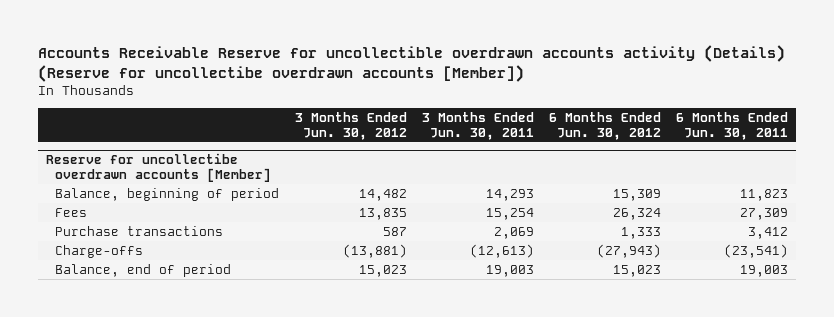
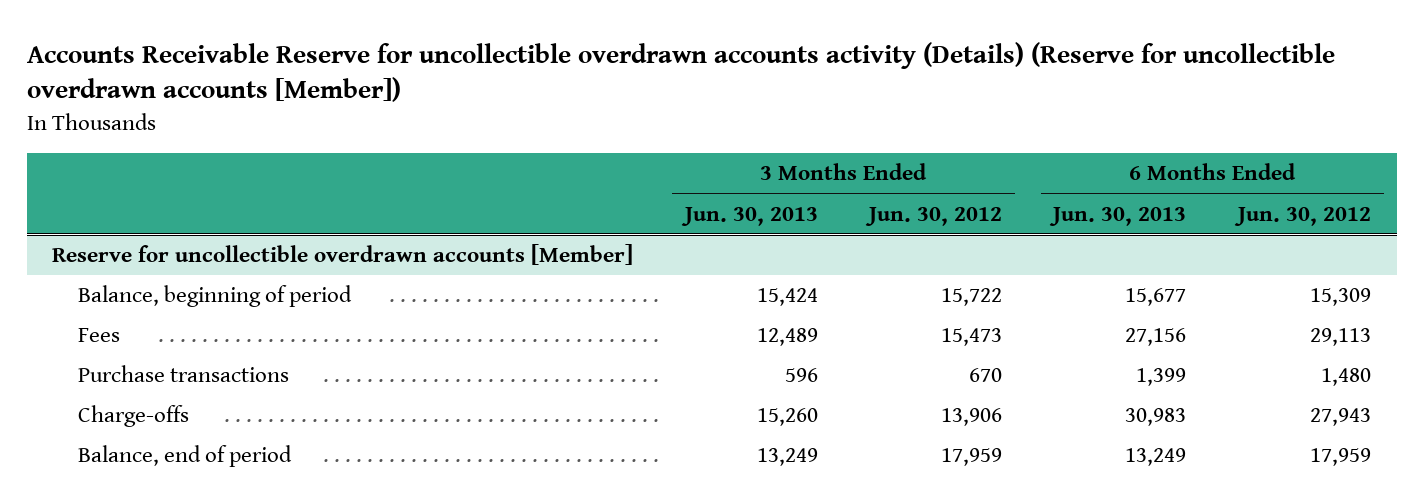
- Accounts Receivable Reserve for uncollectible overdrawn accounts activity (Details) (Reserve for uncollectibe overdrawn accounts [Member])
+ Accounts Receivable Reserve for uncollectible overdrawn accounts activity (Details) (Reserve for uncollectible overdrawn accounts [Member])
- | 3 Months Ended Jun. 30, 2012 | 3 Months Ended Jun. 30, 2011 | 6 Months Ended Jun. 30, 2012 | 6 Months Ended Jun. 30, 2011
+ | 3 Months Ended Jun. 30, 2013 | 3 Months Ended Jun. 30, 2012 | 6 Months Ended Jun. 30, 2013 | 6 Months Ended Jun. 30, 2012
- Reserve for uncollectibe overdrawn accounts [Member]
- Balance, beginning of period | 14,482 | 14,293 | 15,309 | 11,823
- Fees | 13,835 | 15,254 | 26,324 | 27,309
- Purchase transactions | 587 | 2,069 | 1,333 | 3,412
- Charge-offs | (13,881) | (12,613) | (27,943) | (23,541)
- Balance, end of period | 15,023 | 19,003 | 15,023 | 19,003
+ Reserve for uncollectible overdrawn accounts [Member]
+ Balance, beginning of period | 15,424 | 15,722 | 15,677 | 15,309
+ Fees | 12,489 | 15,473 | 27,156 | 29,113
+ Purchase transactions | 596 | 670 | 1,399 | 1,480
+ Charge-offs | 15,260 | 13,906 | 30,983 | 27,943
+ Balance, end of period | 13,249 | 17,959 | 13,249 | 17,959

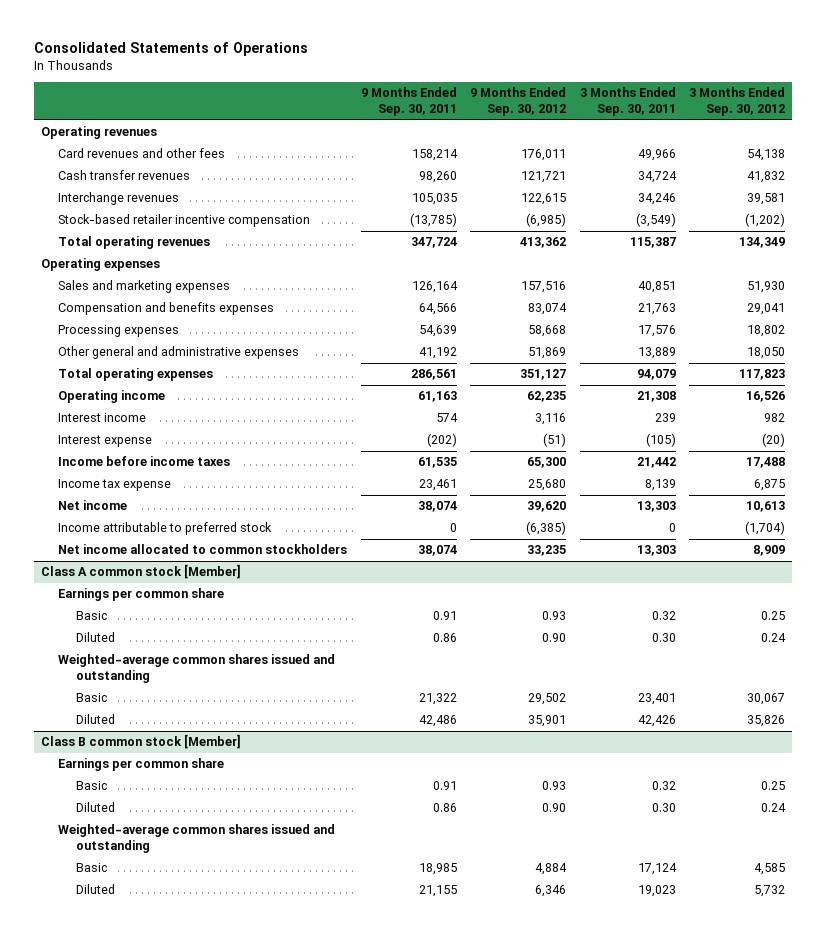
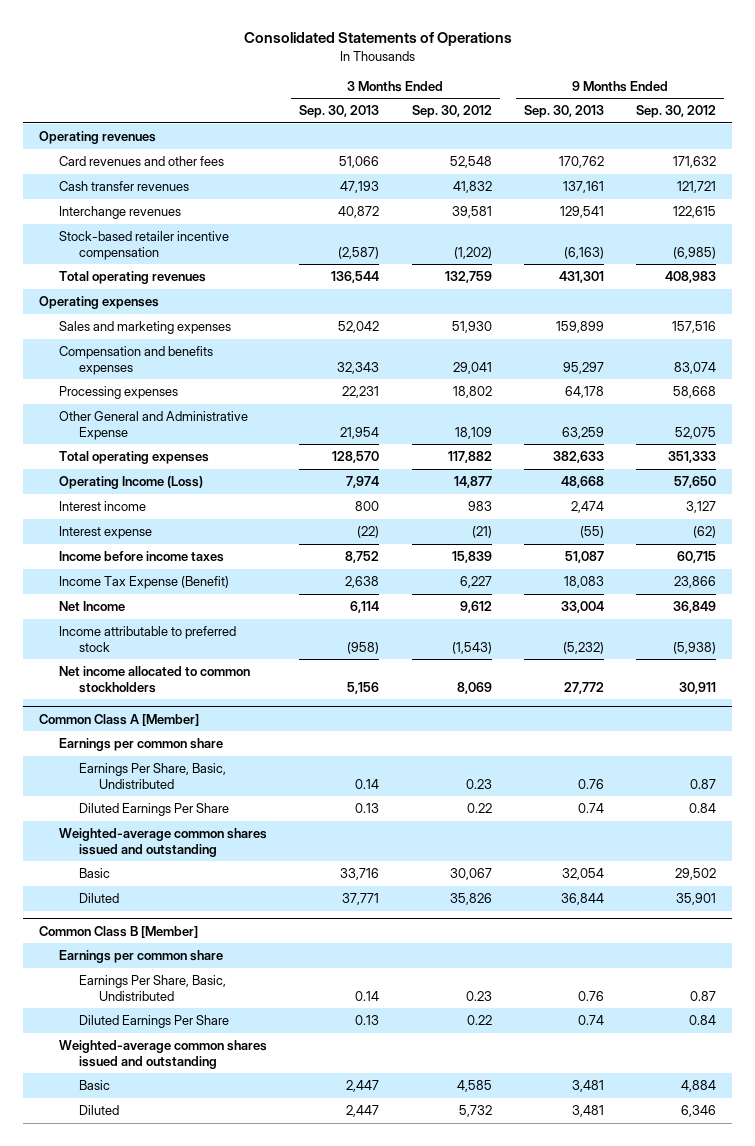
- | 9 Months Ended Sep. 30, 2011 | 9 Months Ended Sep. 30, 2012 | 3 Months Ended Sep. 30, 2011 | 3 Months Ended Sep. 30, 2012
+ | 3 Months Ended Sep. 30, 2013 | 3 Months Ended Sep. 30, 2012 | 9 Months Ended Sep. 30, 2013 | 9 Months Ended Sep. 30, 2012
- Card revenues and other fees | 158,214 | 176,011 | 49,966 | 54,138
+ Card revenues and other fees | 51,066 | 52,548 | 170,762 | 171,632
- Total operating revenues | 347,724 | 413,362 | 115,387 | 134,349
+ Total operating revenues | 136,544 | 132,759 | 431,301 | 408,983
- Other general and administrative expenses | 41,192 | 51,869 | 13,889 | 18,050
- Total operating expenses | 286,561 | 351,127 | 94,079 | 117,823
- Operating income | 61,163 | 62,235 | 21,308 | 16,526
- Interest income | 574 | 3,116 | 239 | 982
- Interest expense | (202) | (51) | (105) | (20)
- Income before income taxes | 61,535 | 65,300 | 21,442 | 17,488
- Income tax expense | 23,461 | 25,680 | 8,139 | 6,875
- Net income | 38,074 | 39,620 | 13,303 | 10,613
- Income attributable to preferred stock | 0 | (6,385) | 0 | (1,704)
- Net income allocated to common stockholders | 38,074 | 33,235 | 13,303 | 8,909
- Class A common stock [Member]
+ Other General and Administrative Expense | 21,954 | 18,109 | 63,259 | 52,075
+ Total operating expenses | 128,570 | 117,882 | 382,633 | 351,333
+ Operating Income (Loss) | 7,974 | 14,877 | 48,668 | 57,650
+ Interest income | 800 | 983 | 2,474 | 3,127
+ Interest expense | (22) | (21) | (55) | (62)
+ Income before income taxes | 8,752 | 15,839 | 51,087 | 60,715
+ Income Tax Expense (Benefit) | 2,638 | 6,227 | 18,083 | 23,866
+ Net Income | 6,114 | 9,612 | 33,004 | 36,849
+ Income attributable to preferred stock | (958) | (1,543) | (5,232) | (5,938)
+ Net income allocated to common stockholders | 5,156 | 8,069 | 27,772 | 30,911
+ Common Class A [Member]
- Basic | 0.91 | 0.93 | 0.32 | 0.25
- Diluted | 0.86 | 0.90 | 0.30 | 0.24
+ Earnings Per Share, Basic, Undistributed | 0.14 | 0.23 | 0.76 | 0.87
+ Diluted Earnings Per Share | 0.13 | 0.22 | 0.74 | 0.84
- Class B common stock [Member]
+ Common Class B [Member]
- Basic | 0.91 | 0.93 | 0.32 | 0.25
- Diluted | 0.86 | 0.90 | 0.30 | 0.24
+ Earnings Per Share, Basic, Undistributed | 0.14 | 0.23 | 0.76 | 0.87
+ Diluted Earnings Per Share | 0.13 | 0.22 | 0.74 | 0.84

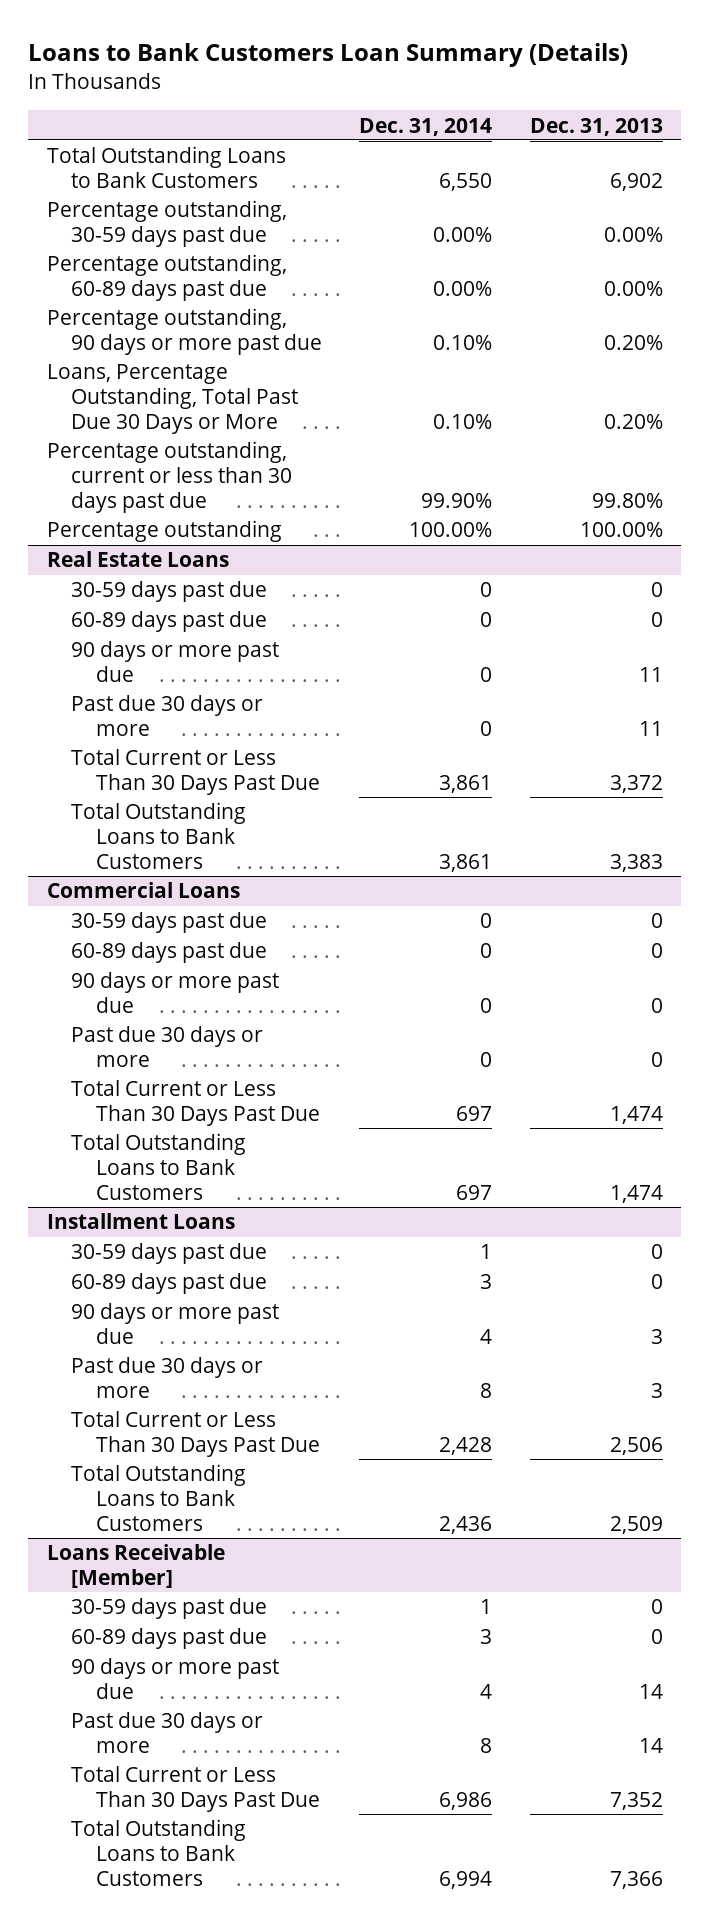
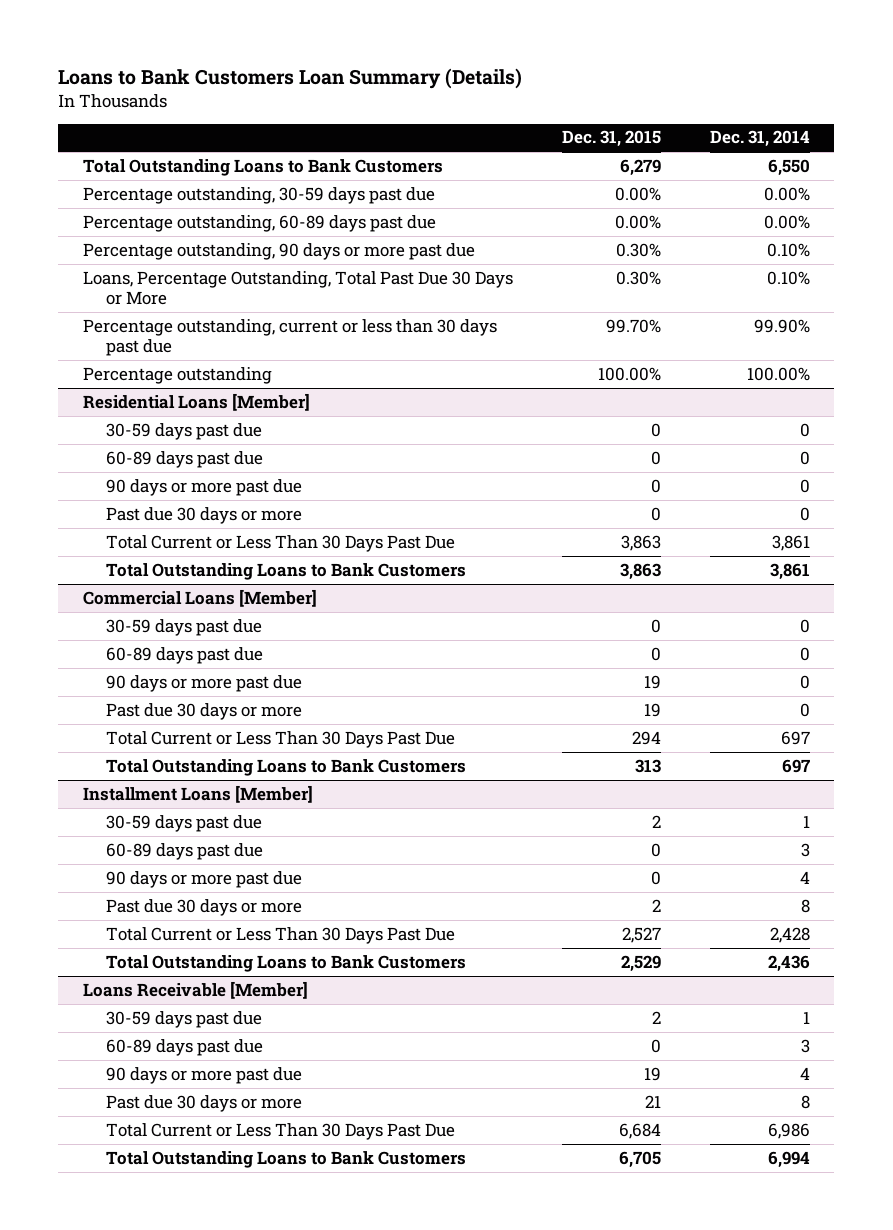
- | Dec. 31, 2014 | Dec. 31, 2013
+ | Dec. 31, 2015 | Dec. 31, 2014
- Real Estate Loans
+ Residential Loans [Member]
- Commercial Loans
+ Commercial Loans [Member]
- Installment Loans
+ Installment Loans [Member]

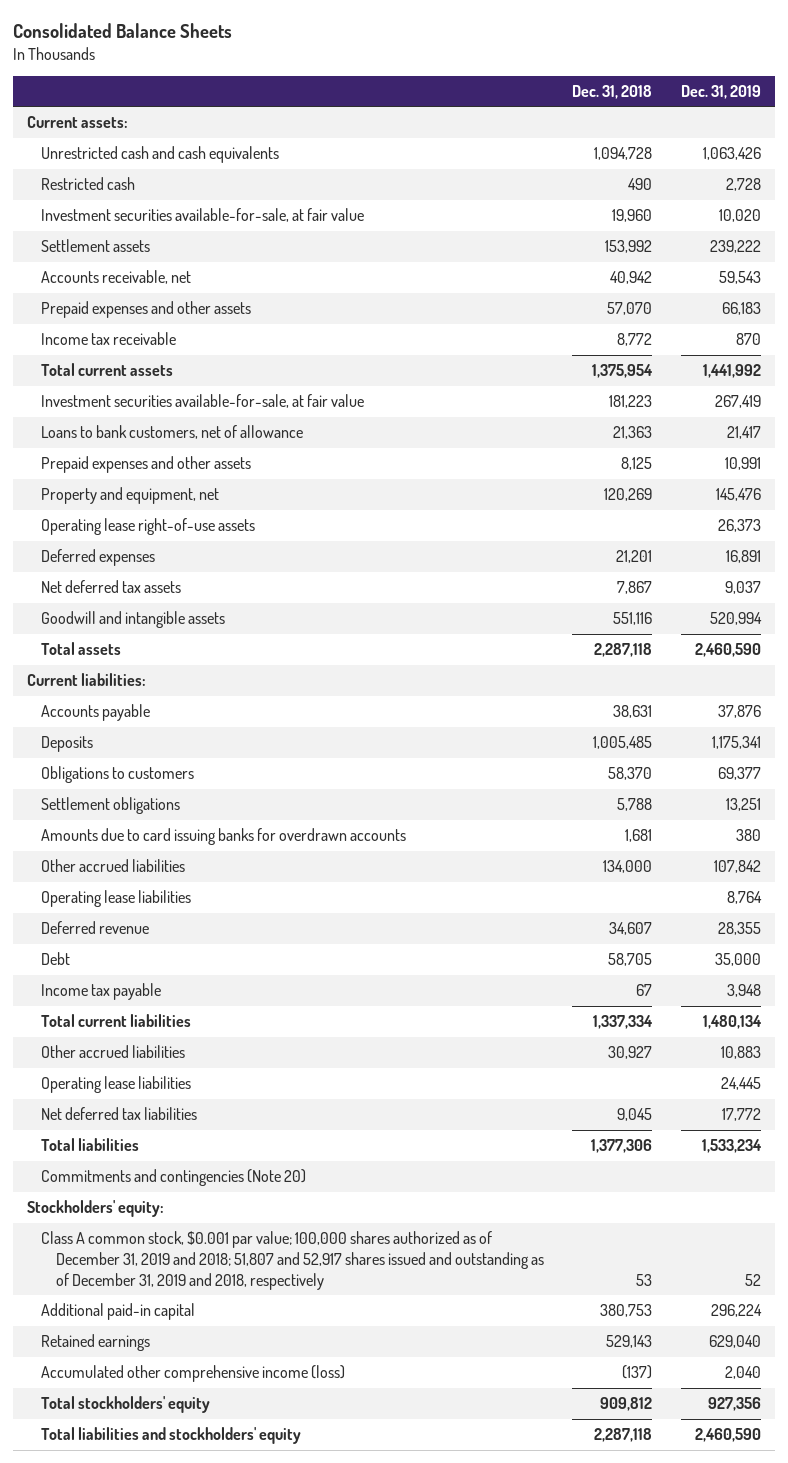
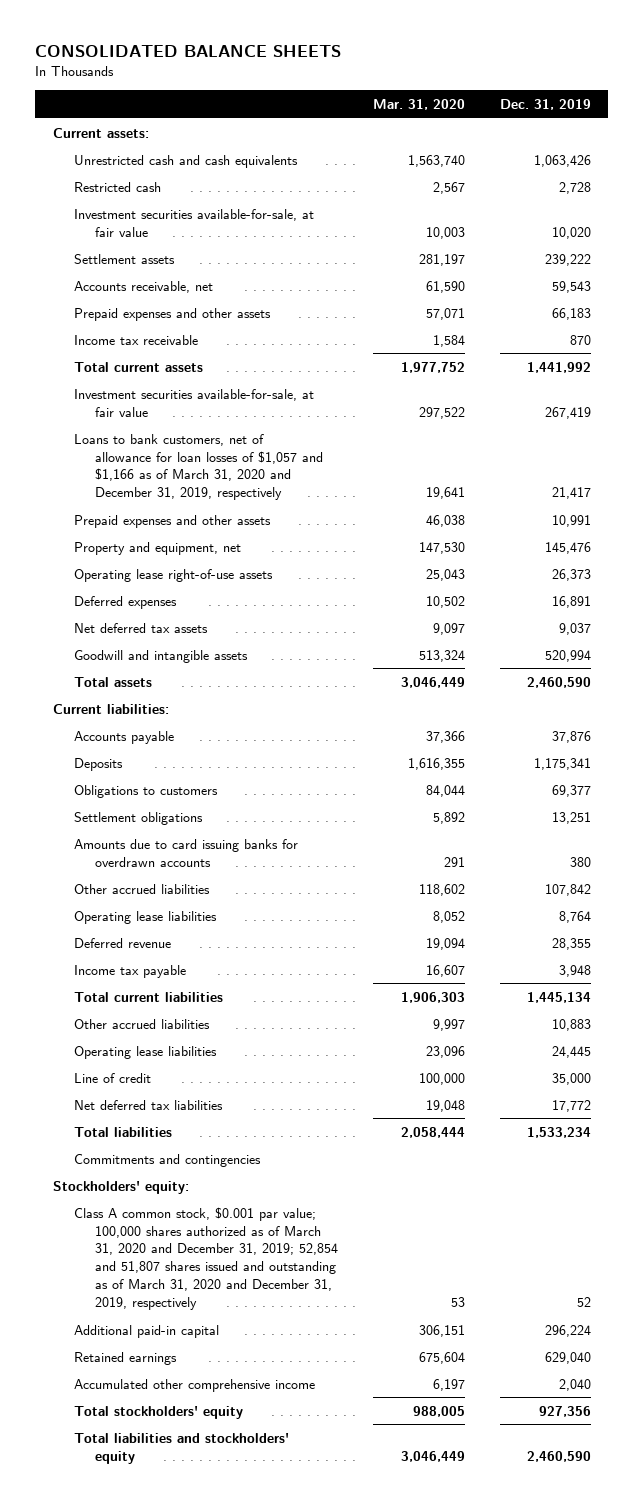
- Consolidated Balance Sheets
+ CONSOLIDATED BALANCE SHEETS
- | Dec. 31, 2018 | Dec. 31, 2019
+ | Mar. 31, 2020 | Dec. 31, 2019
- Loans to bank customers, net of allowance | 21,363 | 21,417
+ Loans to bank customers, net of allowance for loan losses of $1,057 and $1,166 as of March 31, 2020 and December 31, 2019, respectively | 19,641 | 21,417
- Debt | 58,705 | 35,000
- Total current liabilities | 1,337,334 | 1,480,134
+ Total current liabilities | 1,906,303 | 1,445,134
+ Line of credit | 100,000 | 35,000
- Commitments and contingencies (Note 20)
+ Commitments and contingencies
- Class A common stock, $0.001 par value; 100,000 shares authorized as of December 31, 2019 and 2018; 51,807 and 52,917 shares issued and outstanding as of December 31, 2019 and 2018, respectively | 53 | 52
+ Class A common stock, $0.001 par value; 100,000 shares authorized as of March 31, 2020 and December 31, 2019; 52,854 and 51,807 shares issued and outstanding as of March 31, 2020 and December 31, 2019, respectively | 53 | 52
- Accumulated other comprehensive income (loss) | (137) | 2,040
+ Accumulated other comprehensive income | 6,197 | 2,040

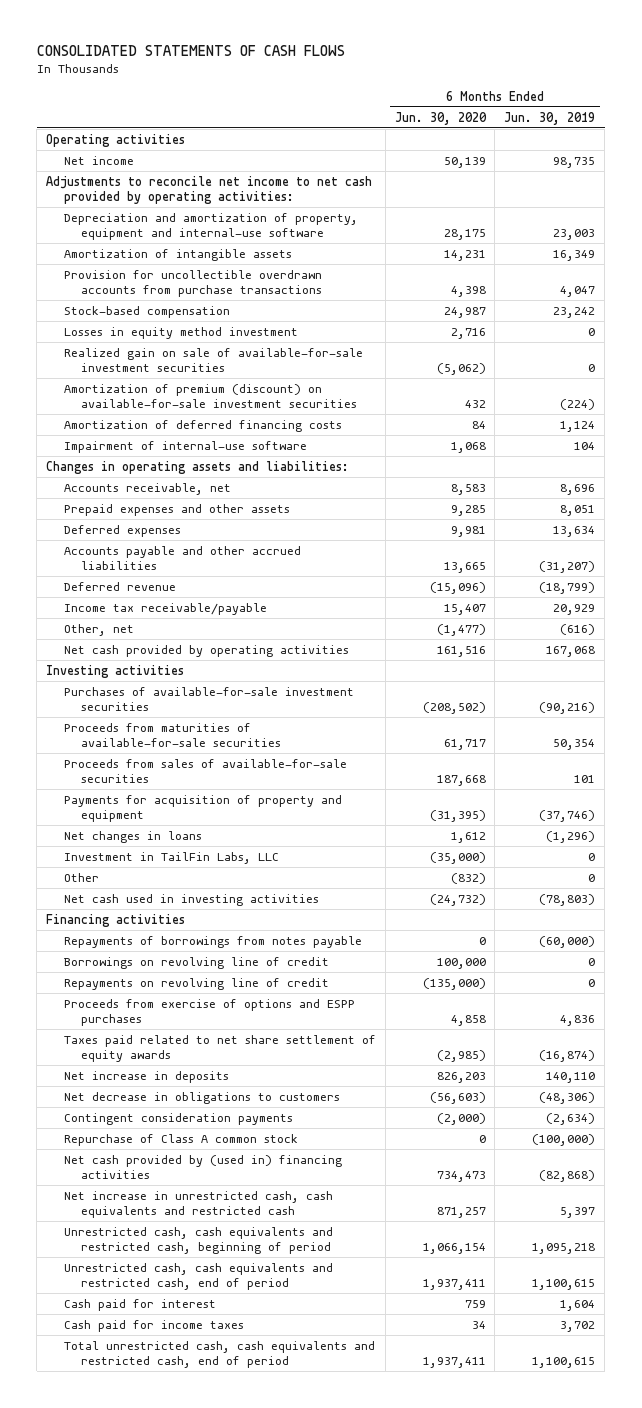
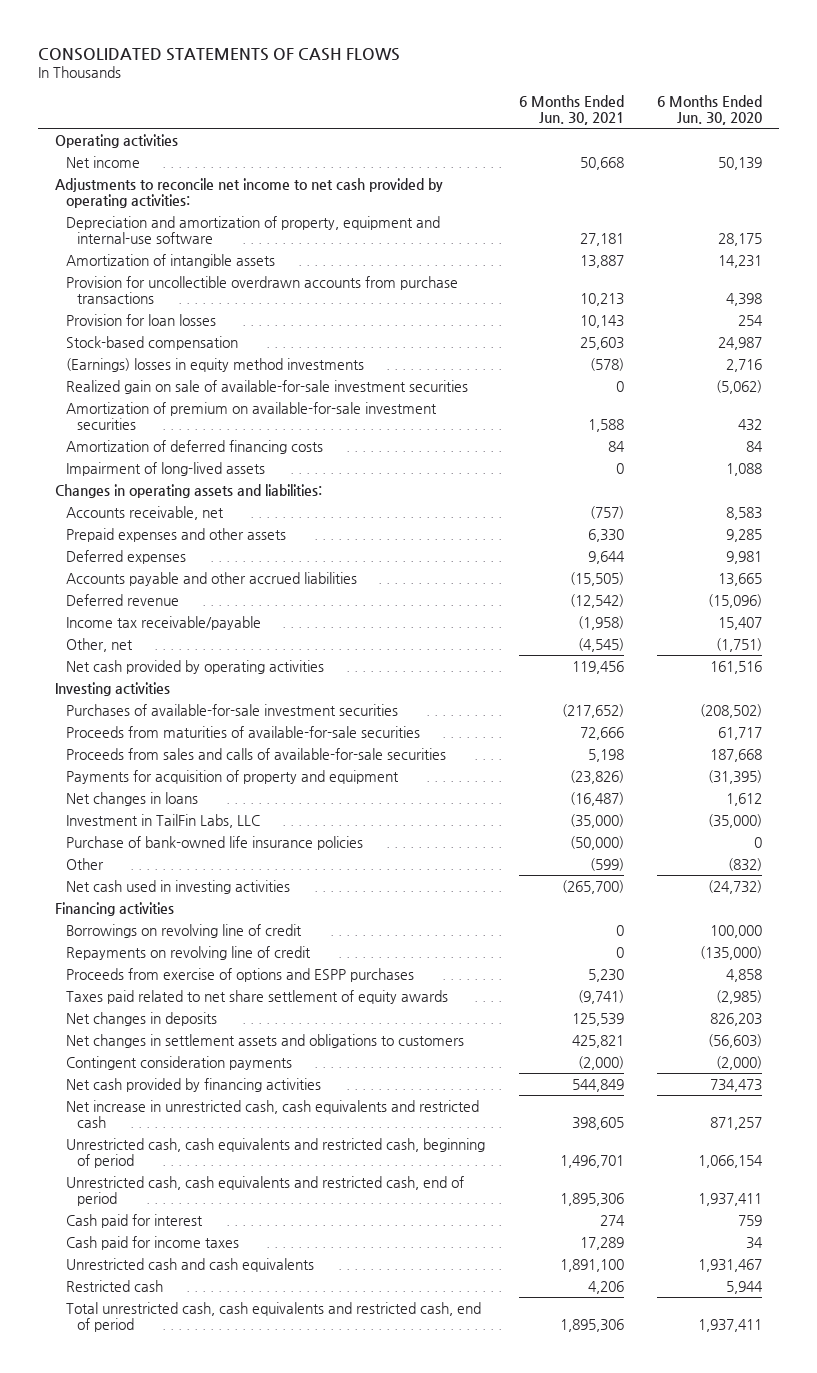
- | 6 Months Ended Jun. 30, 2020 | 6 Months Ended Jun. 30, 2019
+ | 6 Months Ended Jun. 30, 2021 | 6 Months Ended Jun. 30, 2020
+ Provision for loan losses | 10,143 | 254
- Losses in equity method investment | 2,716 | 0
+ (Earnings) losses in equity method investments | (578) | 2,716
- Amortization of premium (discount) on available-for-sale investment securities | 432 | (224)
+ Amortization of premium on available-for-sale investment securities | 1,588 | 432
- Impairment of internal-use software | 1,068 | 104
+ Impairment of long-lived assets | 0 | 1,088
- Other, net | (1,477) | (616)
+ Other, net | (4,545) | (1,751)
- Proceeds from sales of available-for-sale securities | 187,668 | 101
+ Proceeds from sales and calls of available-for-sale securities | 5,198 | 187,668
+ Purchase of bank-owned life insurance policies | (50,000) | 0
- Repayments of borrowings from notes payable | 0 | (60,000)
- Net increase in deposits | 826,203 | 140,110
- Net decrease in obligations to customers | (56,603) | (48,306)
+ Net changes in deposits | 125,539 | 826,203
+ Net changes in settlement assets and obligations to customers | 425,821 | (56,603)
- Repurchase of Class A common stock | 0 | (100,000)
- Net cash provided by (used in) financing activities | 734,473 | (82,868)
+ Net cash provided by financing activities | 544,849 | 734,473
+ Unrestricted cash and cash equivalents | 1,891,100 | 1,931,467
+ Restricted cash | 4,206 | 5,944

